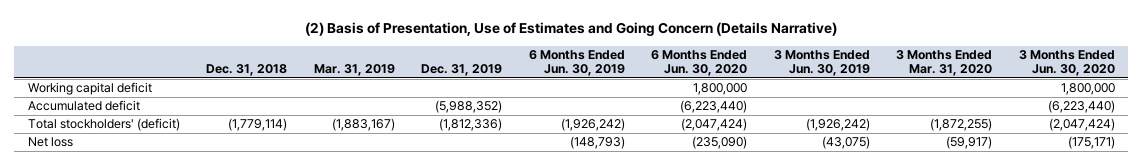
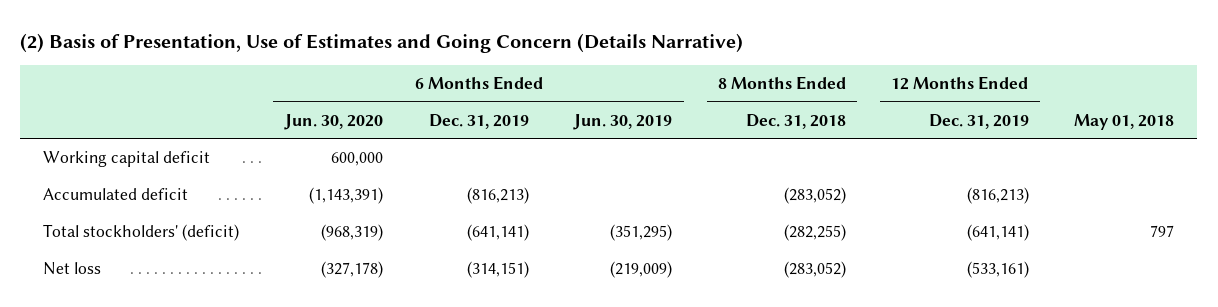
- | Dec. 31, 2018 | Mar. 31, 2019 | Dec. 31, 2019 | 6 Months Ended Jun. 30, 2019 | 6 Months Ended Jun. 30, 2020 | 3 Months Ended Jun. 30, 2019 | 3 Months Ended Mar. 31, 2020 | 3 Months Ended Jun. 30, 2020
+ | 6 Months Ended Jun. 30, 2020 | 6 Months Ended Dec. 31, 2019 | 6 Months Ended Jun. 30, 2019 | 8 Months Ended Dec. 31, 2018 | 12 Months Ended Dec. 31, 2019 | May 01, 2018
- Working capital deficit | | | | | 1,800,000 | | | 1,800,000
- Accumulated deficit | | | (5,988,352) | | (6,223,440) | | | (6,223,440)
- Total stockholders' (deficit) | (1,779,114) | (1,883,167) | (1,812,336) | (1,926,242) | (2,047,424) | (1,926,242) | (1,872,255) | (2,047,424)
- Net loss | | | | (148,793) | (235,090) | (43,075) | (59,917) | (175,171)
+ Working capital deficit | 600,000 | | | | |
+ Accumulated deficit | (1,143,391) | (816,213) | | (283,052) | (816,213) |
+ Total stockholders' (deficit) | (968,319) | (641,141) | (351,295) | (282,255) | (641,141) | 797
+ Net loss | (327,178) | (314,151) | (219,009) | (283,052) | (533,161) |

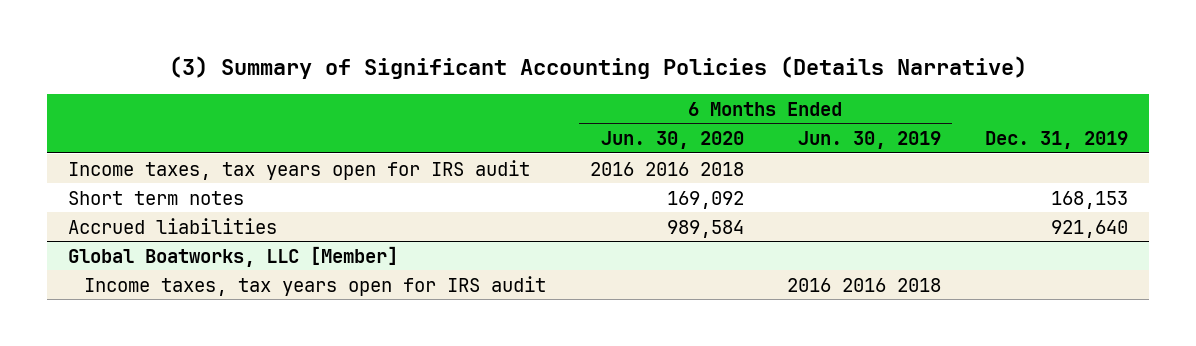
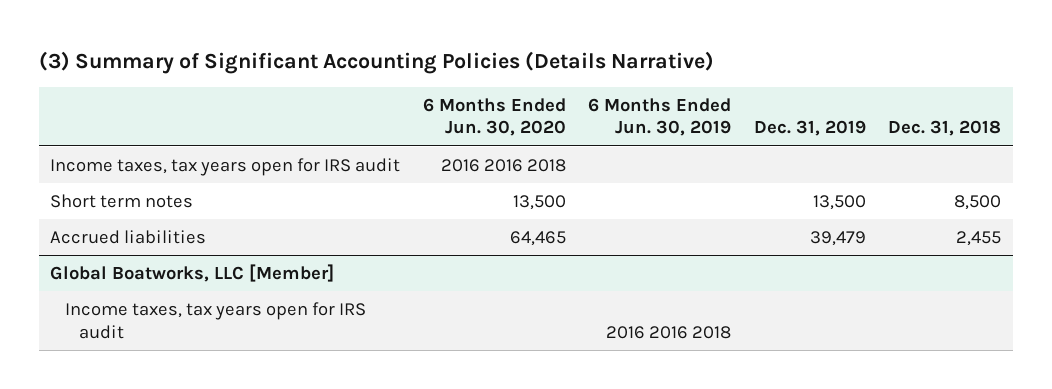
- | 6 Months Ended Jun. 30, 2020 | 6 Months Ended Jun. 30, 2019 | Dec. 31, 2019
+ | 6 Months Ended Jun. 30, 2020 | 6 Months Ended Jun. 30, 2019 | Dec. 31, 2019 | Dec. 31, 2018
- Short term notes | 169,092 | | 168,153
- Accrued liabilities | 989,584 | | 921,640
+ Short term notes | 13,500 | | 13,500 | 8,500
+ Accrued liabilities | 64,465 | | 39,479 | 2,455

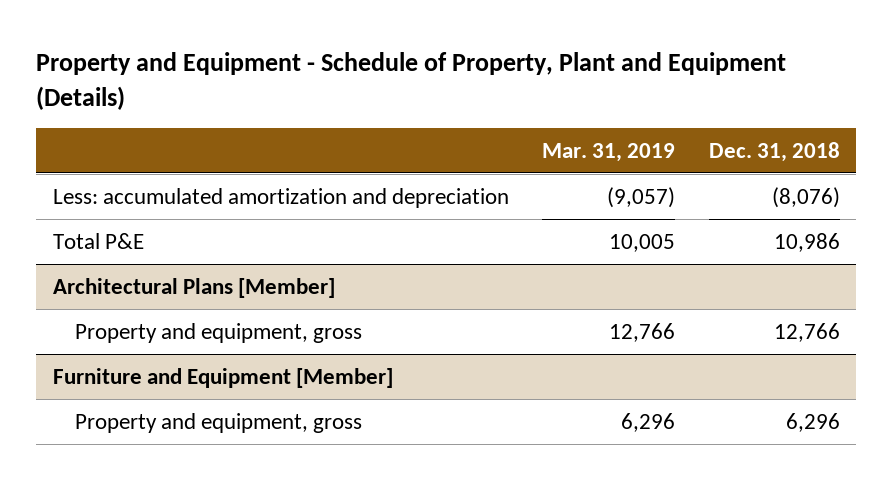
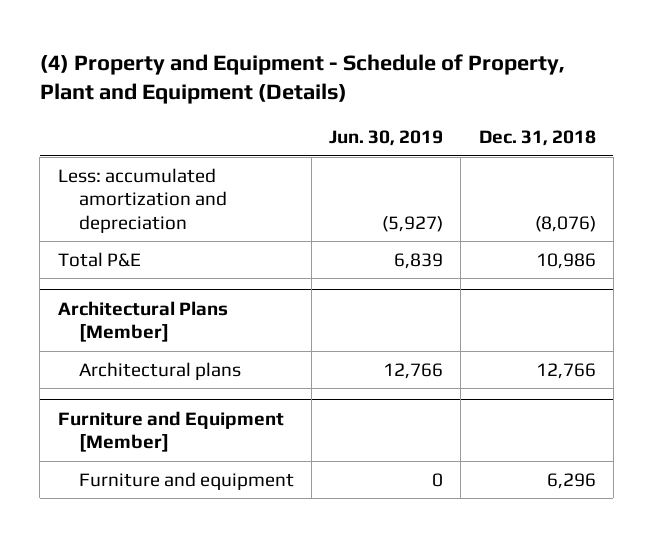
- Property and Equipment - Schedule of Property, Plant and Equipment (Details)
+ (4) Property and Equipment - Schedule of Property, Plant and Equipment (Details)
- | Mar. 31, 2019 | Dec. 31, 2018
+ | Jun. 30, 2019 | Dec. 31, 2018
@ Architectural Plans [Member]
- Property and equipment, gross | 12,766 | 12,766
+ Architectural plans | 12,766 | 12,766
@ Furniture and Equipment [Member]
- Property and equipment, gross | 6,296 | 6,296
+ Furniture and equipment | 0 | 6,296

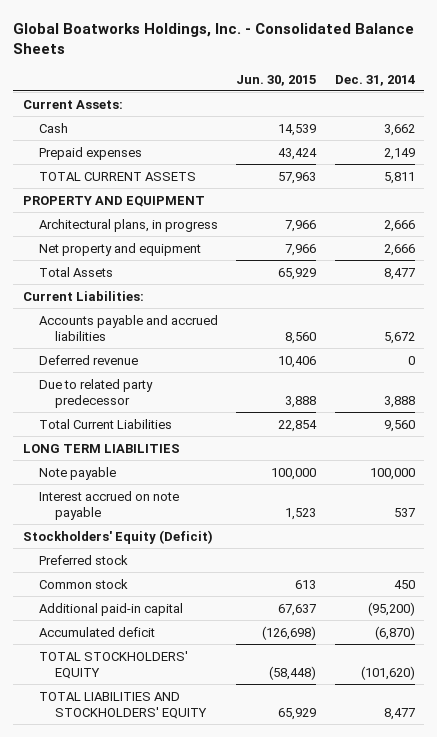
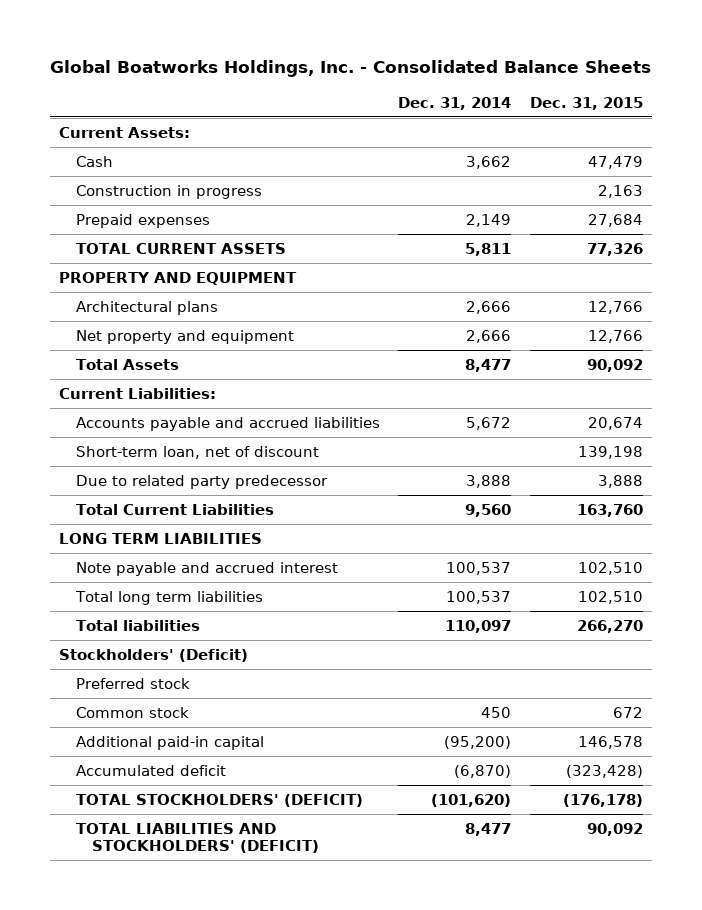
- | Jun. 30, 2015 | Dec. 31, 2014
+ | Dec. 31, 2014 | Dec. 31, 2015
+ Construction in progress | | 2,163
- Architectural plans, in progress | 7,966 | 2,666
+ Architectural plans | 2,666 | 12,766
- Deferred revenue | 10,406 | 0
+ Short-term loan, net of discount | | 139,198
- Note payable | 100,000 | 100,000
- Interest accrued on note payable | 1,523 | 537
- Stockholders' Equity (Deficit)
+ Note payable and accrued interest | 100,537 | 102,510
+ Total long term liabilities | 100,537 | 102,510
+ Total liabilities | 110,097 | 266,270
+ Stockholders' (Deficit)
- TOTAL STOCKHOLDERS' EQUITY | (58,448) | (101,620)
- TOTAL LIABILITIES AND STOCKHOLDERS' EQUITY | 65,929 | 8,477
+ TOTAL STOCKHOLDERS' (DEFICIT) | (101,620) | (176,178)
+ TOTAL LIABILITIES AND STOCKHOLDERS' (DEFICIT) | 8,477 | 90,092

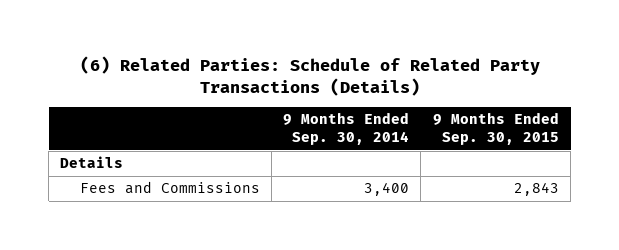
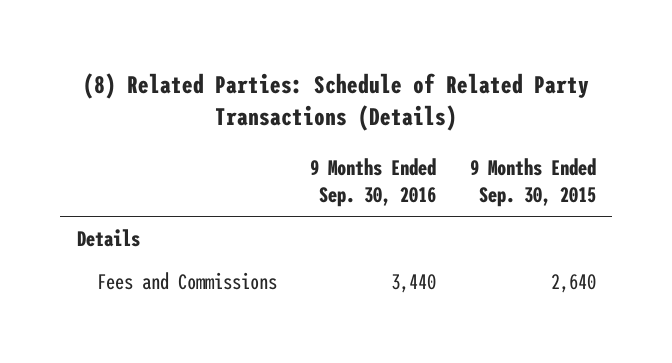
- (6) Related Parties: Schedule of Related Party Transactions (Details)
+ (8) Related Parties: Schedule of Related Party Transactions (Details)
- | 9 Months Ended Sep. 30, 2014 | 9 Months Ended Sep. 30, 2015
+ | 9 Months Ended Sep. 30, 2016 | 9 Months Ended Sep. 30, 2015
- Fees and Commissions | 3,400 | 2,843
+ Fees and Commissions | 3,440 | 2,640

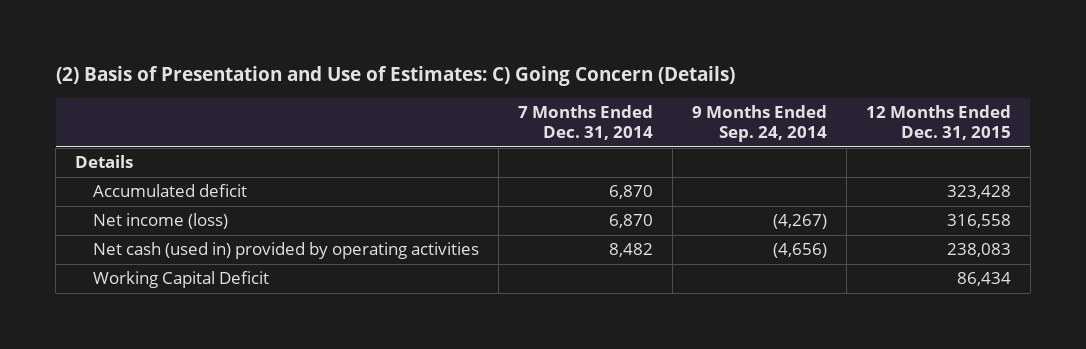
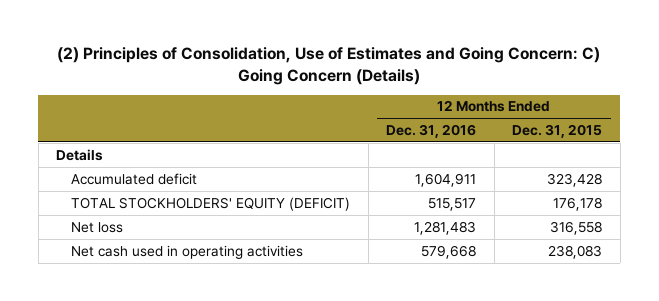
- (2) Basis of Presentation and Use of Estimates: C) Going Concern (Details)
+ (2) Principles of Consolidation, Use of Estimates and Going Concern: C) Going Concern (Details)
- | 7 Months Ended Dec. 31, 2014 | 9 Months Ended Sep. 24, 2014 | 12 Months Ended Dec. 31, 2015
+ | 12 Months Ended Dec. 31, 2016 | 12 Months Ended Dec. 31, 2015
- Net income (loss) | 6,870 | (4,267) | 316,558
- Net cash (used in) provided by operating activities | 8,482 | (4,656) | 238,083
- Working Capital Deficit | | | 86,434
+ TOTAL STOCKHOLDERS' EQUITY (DEFICIT) | 515,517 | 176,178
+ Net loss | 1,281,483 | 316,558
+ Net cash used in operating activities | 579,668 | 238,083

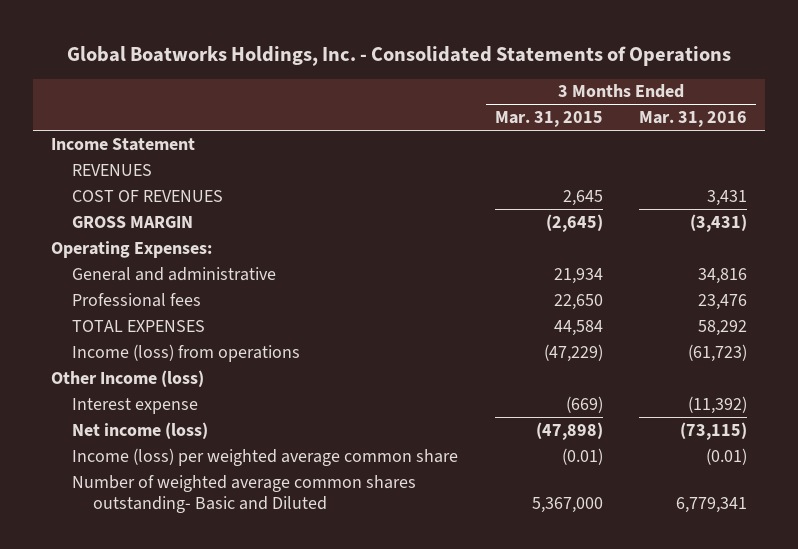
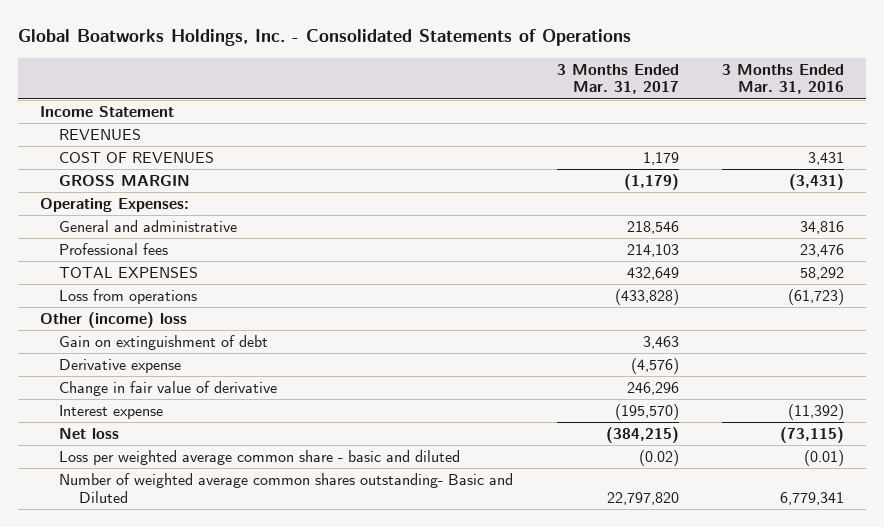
- | 3 Months Ended Mar. 31, 2015 | 3 Months Ended Mar. 31, 2016
+ | 3 Months Ended Mar. 31, 2017 | 3 Months Ended Mar. 31, 2016
- Income (loss) from operations | (47,229) | (61,723)
- Other Income (loss)
+ Loss from operations | (433,828) | (61,723)
+ Other (income) loss
+ Gain on extinguishment of debt | 3,463 |
+ Derivative expense | (4,576) |
+ Change in fair value of derivative | 246,296 |
- Net income (loss) | (47,898) | (73,115)
- Income (loss) per weighted average common share | (0.01) | (0.01)
+ Net loss | (384,215) | (73,115)
+ Loss per weighted average common share - basic and diluted | (0.02) | (0.01)

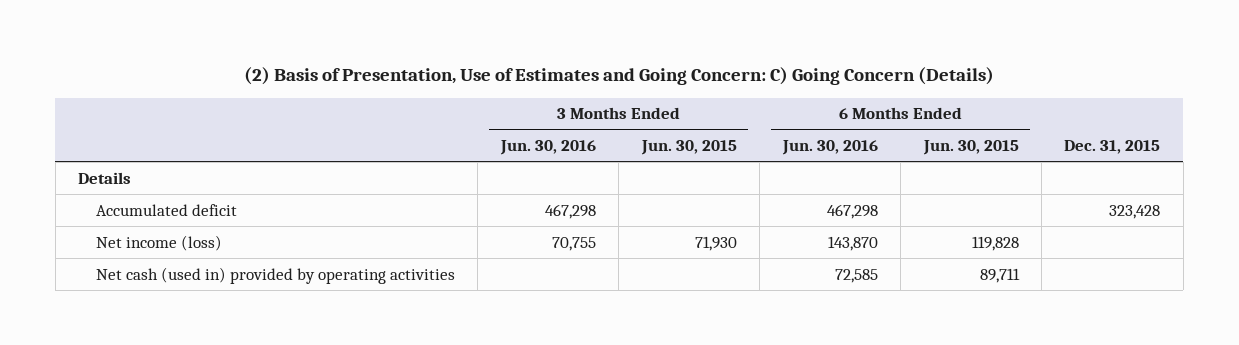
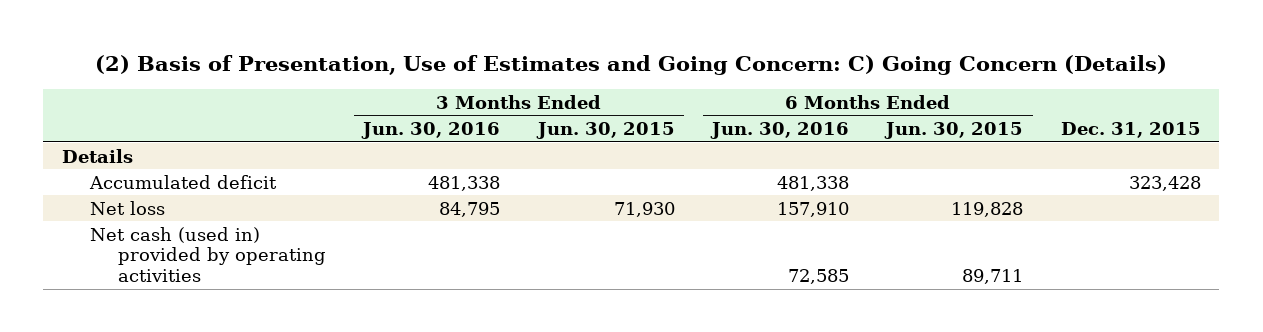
- Accumulated deficit | 467,298 | | 467,298 | | 323,428
- Net income (loss) | 70,755 | 71,930 | 143,870 | 119,828 |
+ Accumulated deficit | 481,338 | | 481,338 | | 323,428
+ Net loss | 84,795 | 71,930 | 157,910 | 119,828 |

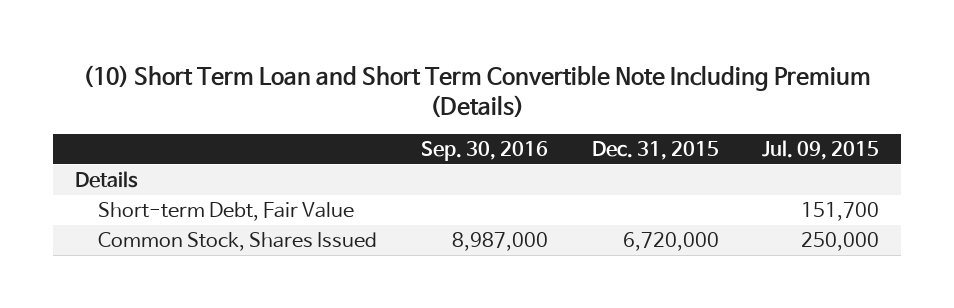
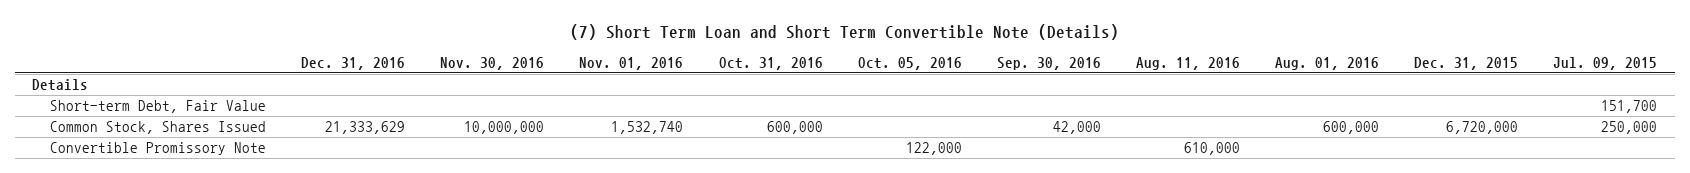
- (10) Short Term Loan and Short Term Convertible Note Including Premium (Details)
+ (7) Short Term Loan and Short Term Convertible Note (Details)
- | Sep. 30, 2016 | Dec. 31, 2015 | Jul. 09, 2015
+ | Dec. 31, 2016 | Nov. 30, 2016 | Nov. 01, 2016 | Oct. 31, 2016 | Oct. 05, 2016 | Sep. 30, 2016 | Aug. 11, 2016 | Aug. 01, 2016 | Dec. 31, 2015 | Jul. 09, 2015
- Common Stock, Shares Issued | 8,987,000 | 6,720,000 | 250,000
+ Common Stock, Shares Issued | 21,333,629 | 10,000,000 | 1,532,740 | 600,000 | | 42,000 | | 600,000 | 6,720,000 | 250,000
+ Convertible Promissory Note | | | | | 122,000 | | 610,000 | | |

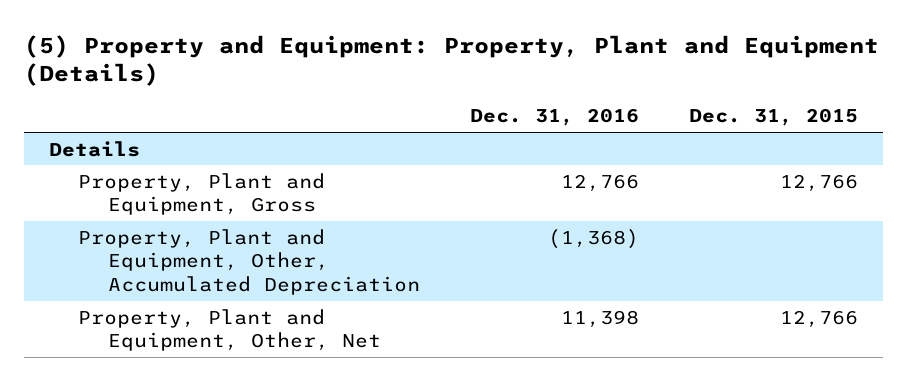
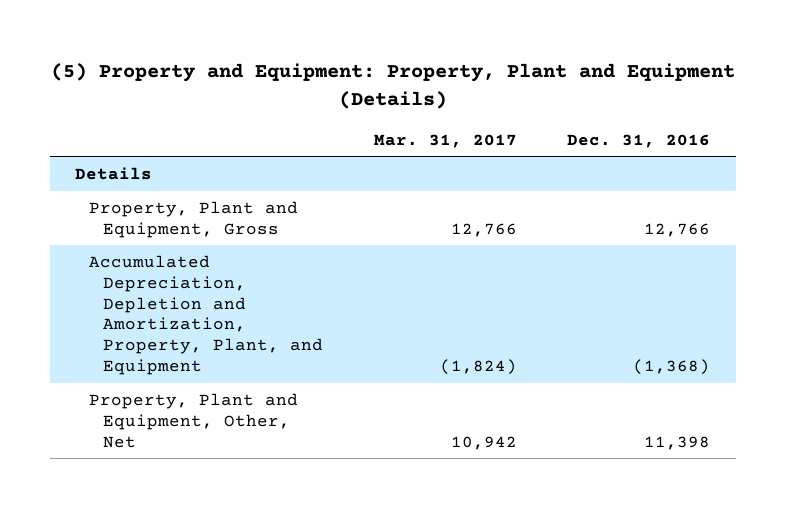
- | Dec. 31, 2016 | Dec. 31, 2015
+ | Mar. 31, 2017 | Dec. 31, 2016
- Property, Plant and Equipment, Other, Accumulated Depreciation | (1,368) |
+ Accumulated Depreciation, Depletion and Amortization, Property, Plant, and Equipment | (1,824) | (1,368)

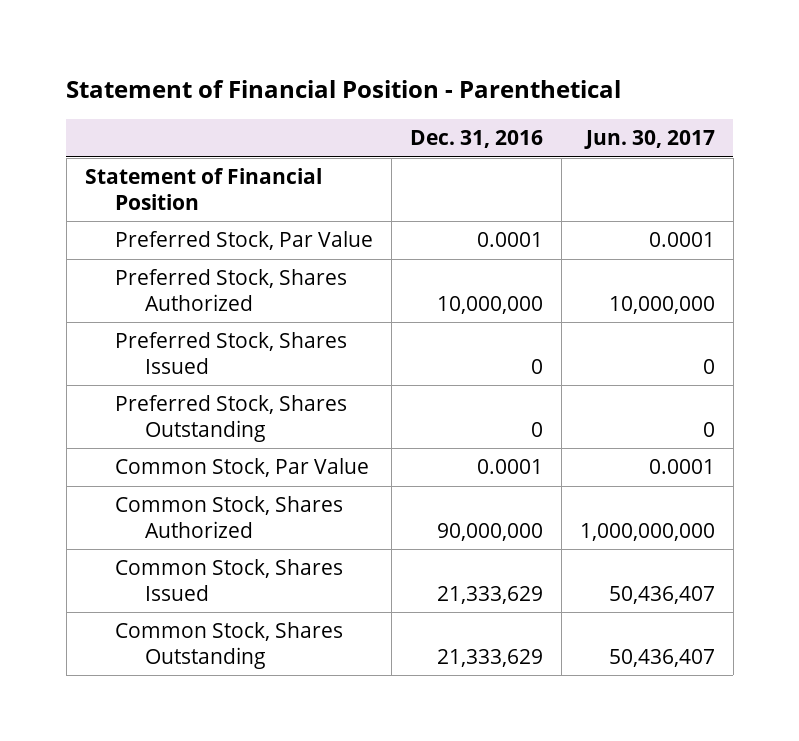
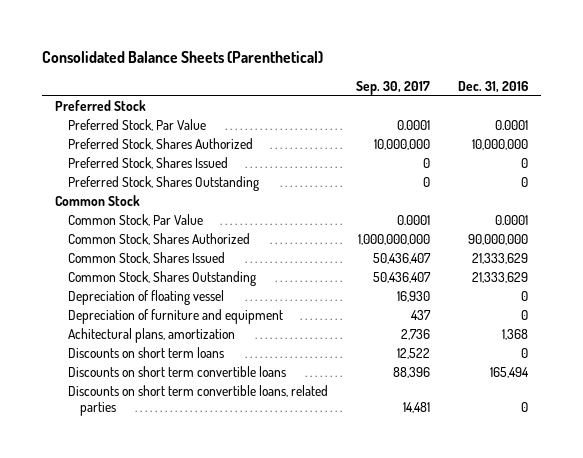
- Statement of Financial Position - Parenthetical
+ Consolidated Balance Sheets (Parenthetical)
- | Dec. 31, 2016 | Jun. 30, 2017
+ | Sep. 30, 2017 | Dec. 31, 2016
- Statement of Financial Position
+ Preferred Stock
+ Common Stock
+ Depreciation of floating vessel | 16,930 | 0
+ Depreciation of furniture and equipment | 437 | 0
+ Achitectural plans, amortization | 2,736 | 1,368
+ Discounts on short term loans | 12,522 | 0
+ Discounts on short term convertible loans | 88,396 | 165,494
+ Discounts on short term convertible loans, related parties | 14,481 | 0

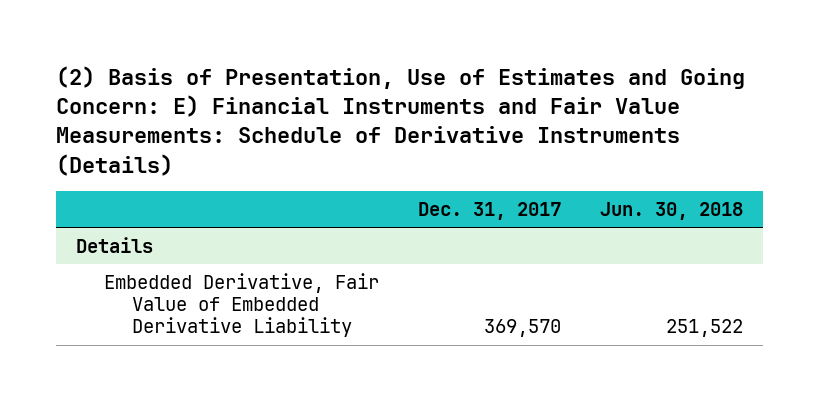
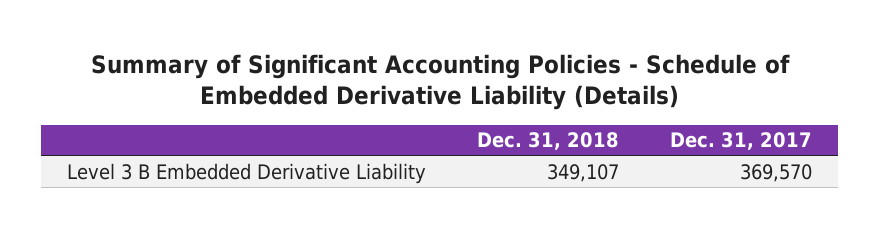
- (2) Basis of Presentation, Use of Estimates and Going Concern: E) Financial Instruments and Fair Value Measurements: Schedule of Derivative Instruments (Details)
+ Summary of Significant Accounting Policies - Schedule of Embedded Derivative Liability (Details)
- | Dec. 31, 2017 | Jun. 30, 2018
+ | Dec. 31, 2018 | Dec. 31, 2017
- Details
- Embedded Derivative, Fair Value of Embedded Derivative Liability | 369,570 | 251,522
+ Level 3 B Embedded Derivative Liability | 349,107 | 369,570

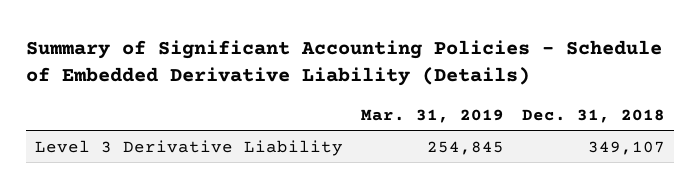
- | Dec. 31, 2018 | Dec. 31, 2017
+ | Mar. 31, 2019 | Dec. 31, 2018
- Level 3 B Embedded Derivative Liability | 349,107 | 369,570
+ Level 3 Derivative Liability | 254,845 | 349,107

